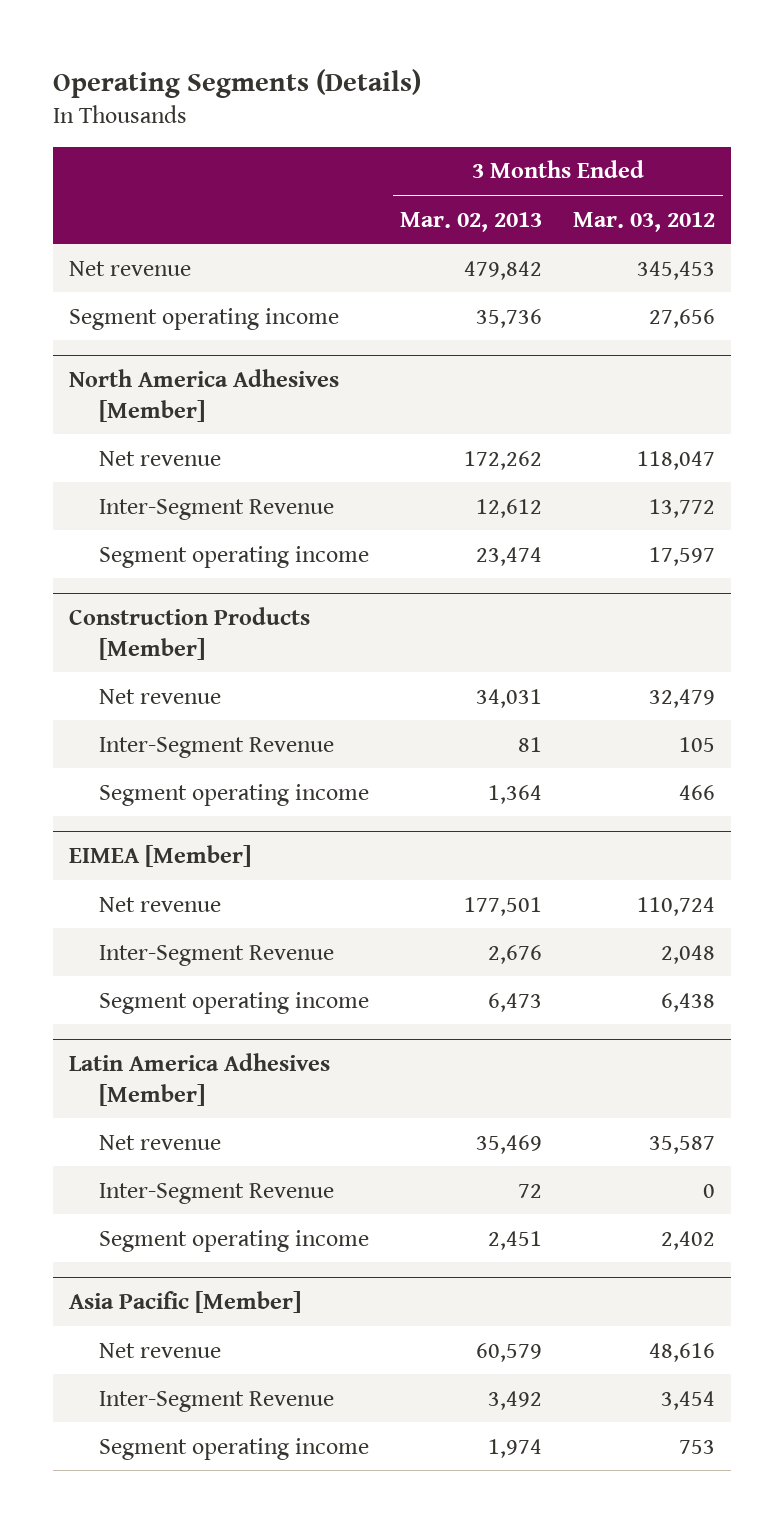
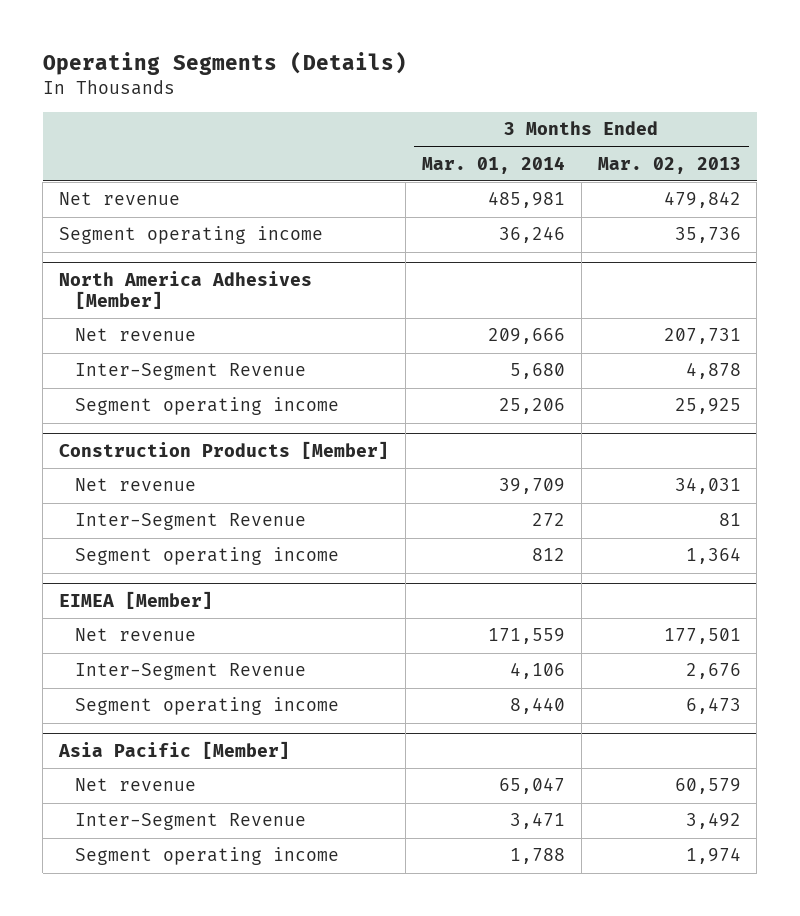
- | 3 Months Ended Mar. 02, 2013 | 3 Months Ended Mar. 03, 2012
+ | 3 Months Ended Mar. 01, 2014 | 3 Months Ended Mar. 02, 2013
@ North America Adhesives [Member]
- Net revenue | 172,262 | 118,047
- Inter-Segment Revenue | 12,612 | 13,772
- Segment operating income | 23,474 | 17,597
+ Net revenue | 209,666 | 207,731
+ Inter-Segment Revenue | 5,680 | 4,878
+ Segment operating income | 25,206 | 25,925
- Latin America Adhesives [Member]
- Net revenue | 35,469 | 35,587
- Inter-Segment Revenue | 72 | 0
- Segment operating income | 2,451 | 2,402

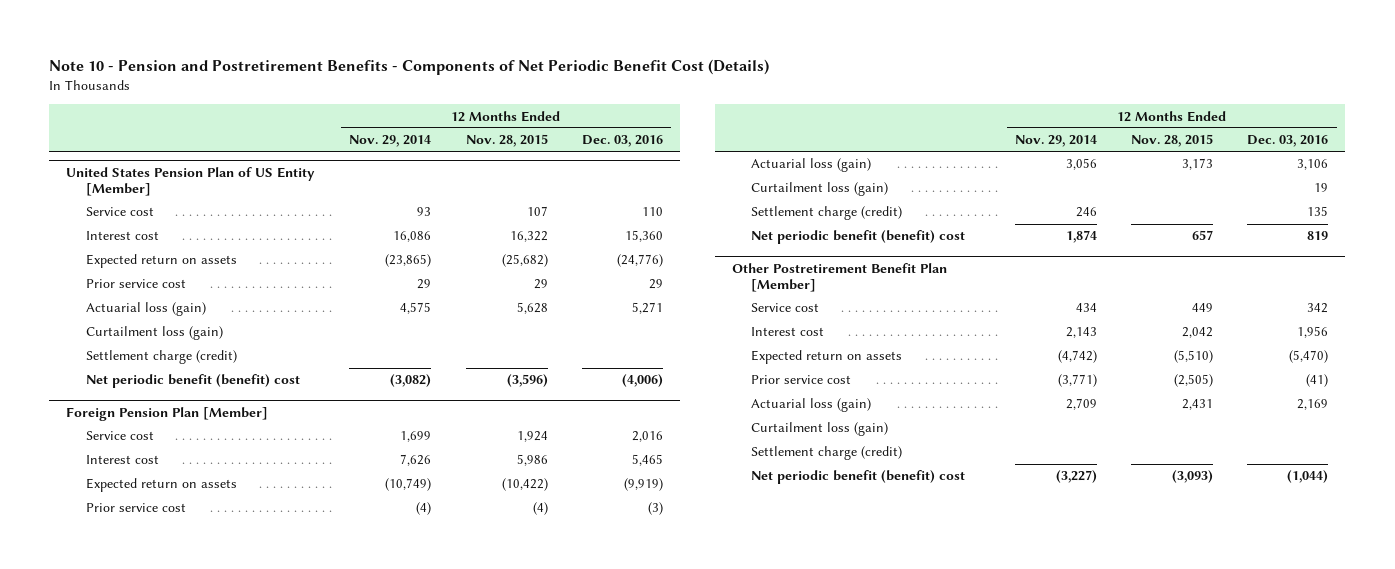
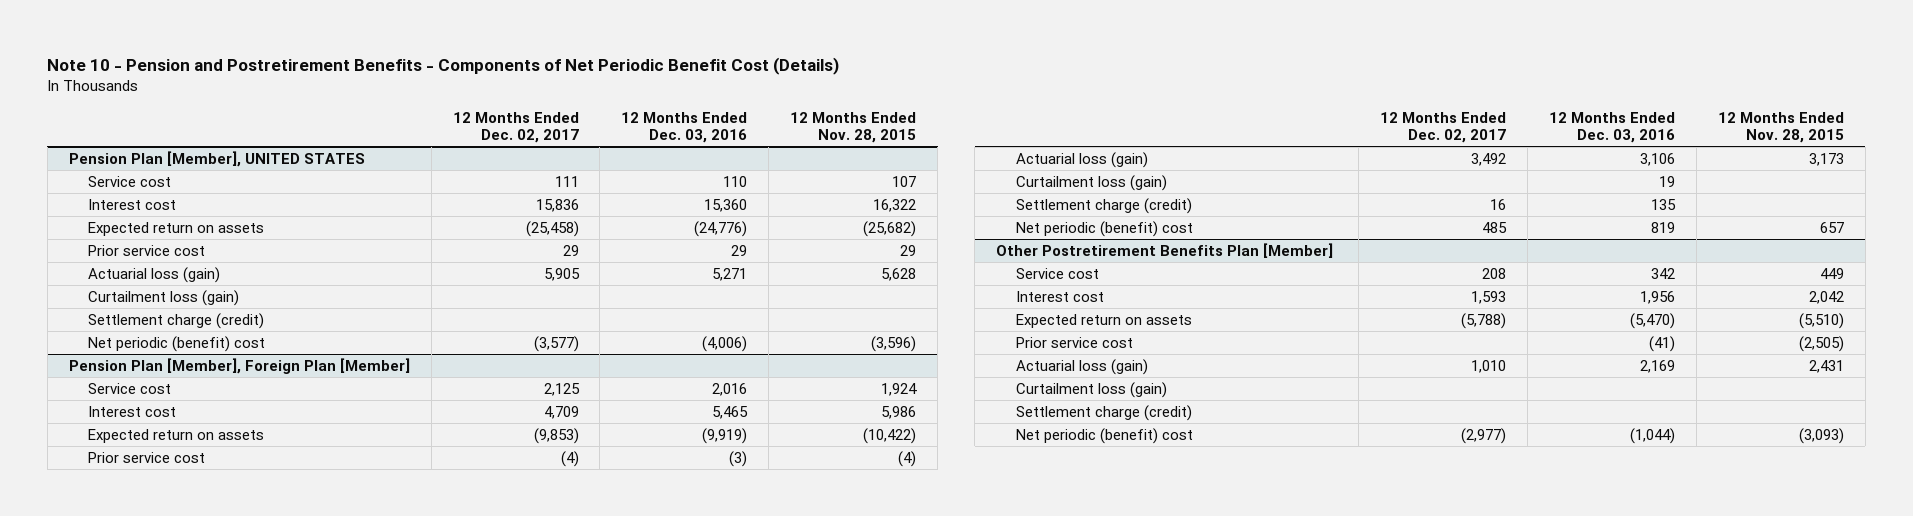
- | 12 Months Ended Nov. 29, 2014 | 12 Months Ended Nov. 28, 2015 | 12 Months Ended Dec. 03, 2016
+ | 12 Months Ended Dec. 02, 2017 | 12 Months Ended Dec. 03, 2016 | 12 Months Ended Nov. 28, 2015
- United States Pension Plan of US Entity [Member]
+ Pension Plan [Member], UNITED STATES
- Net periodic benefit (benefit) cost | (3,082) | (3,596) | (4,006)
- Foreign Pension Plan [Member]
+ Net periodic (benefit) cost | (3,577) | (4,006) | (3,596)
+ Pension Plan [Member], Foreign Plan [Member]
- Net periodic benefit (benefit) cost | 1,874 | 657 | 819
- Other Postretirement Benefit Plan [Member]
+ Net periodic (benefit) cost | 485 | 819 | 657
+ Other Postretirement Benefits Plan [Member]
- Net periodic benefit (benefit) cost | (3,227) | (3,093) | (1,044)
+ Net periodic (benefit) cost | (2,977) | (1,044) | (3,093)

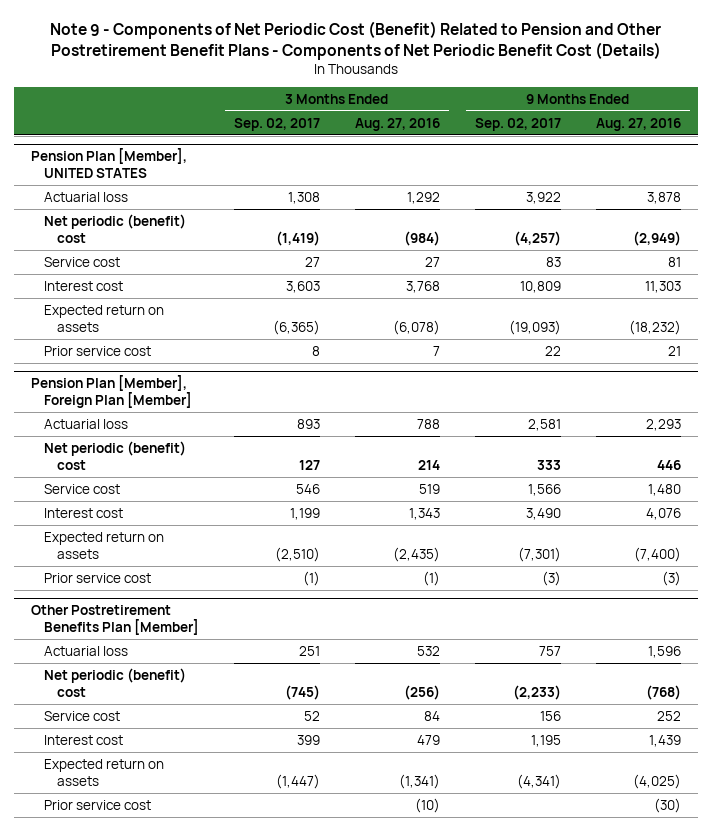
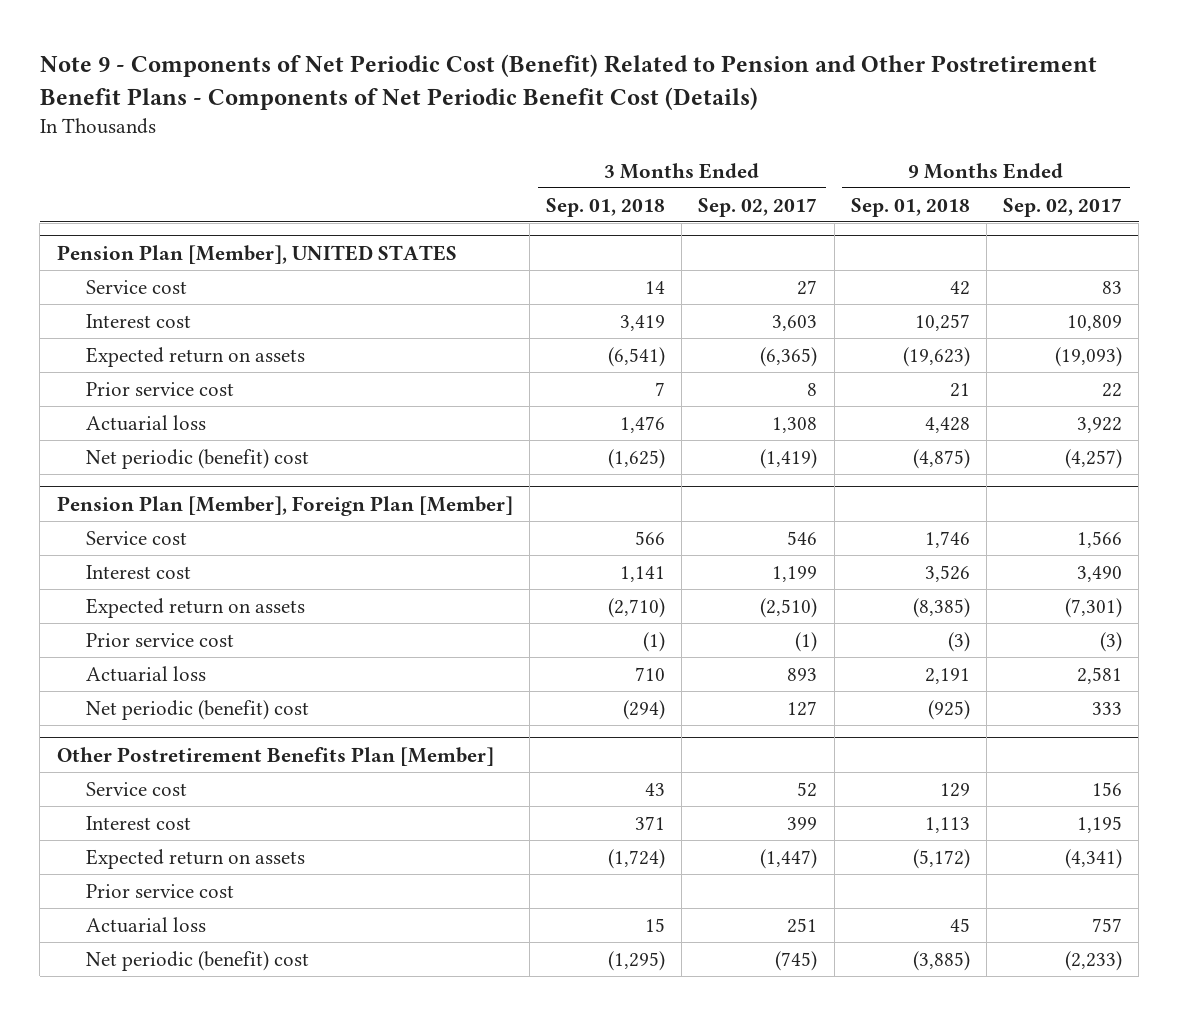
- | 3 Months Ended Sep. 02, 2017 | 3 Months Ended Aug. 27, 2016 | 9 Months Ended Sep. 02, 2017 | 9 Months Ended Aug. 27, 2016
+ | 3 Months Ended Sep. 01, 2018 | 3 Months Ended Sep. 02, 2017 | 9 Months Ended Sep. 01, 2018 | 9 Months Ended Sep. 02, 2017
@ Pension Plan [Member], UNITED STATES
moved down: Actuarial loss | 1,476 | 1,308 | 4,428 | 3,922
moved down: Net periodic (benefit) cost | (1,625) | (1,419) | (4,875) | (4,257)
@ Pension Plan [Member], Foreign Plan [Member]
moved down: Actuarial loss | 710 | 893 | 2,191 | 2,581
moved down: Net periodic (benefit) cost | (294) | 127 | (925) | 333
@ Other Postretirement Benefits Plan [Member]
moved down: Actuarial loss | 15 | 251 | 45 | 757
moved down: Net periodic (benefit) cost | (1,295) | (745) | (3,885) | (2,233)

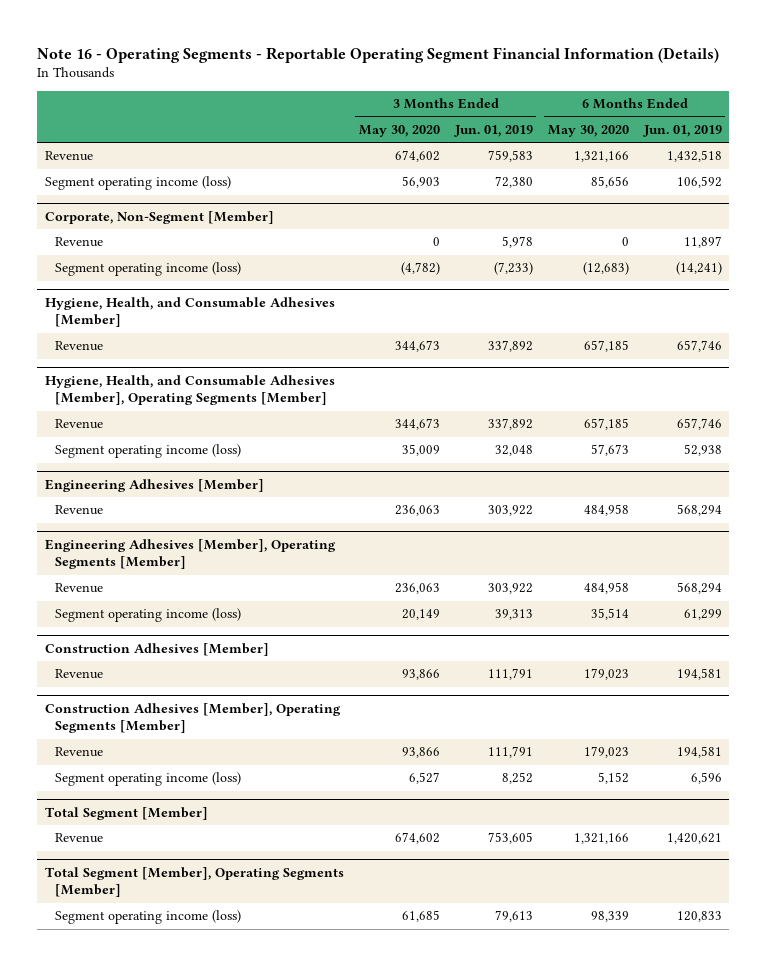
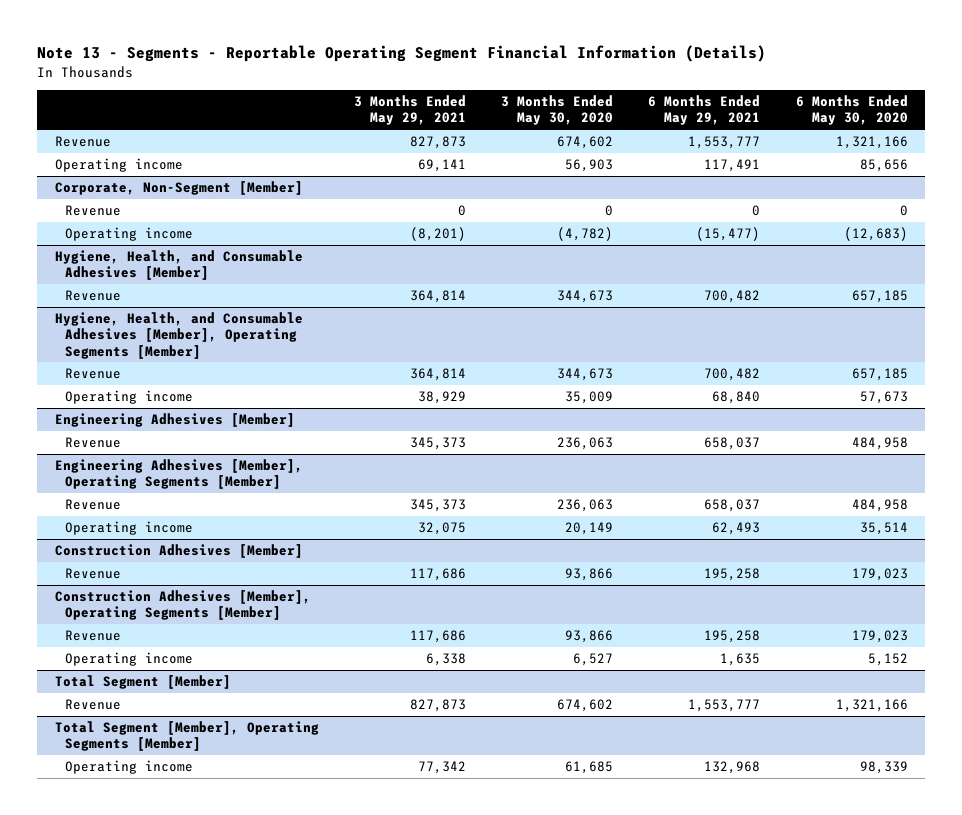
- Note 16 - Operating Segments - Reportable Operating Segment Financial Information (Details)
+ Note 13 - Segments - Reportable Operating Segment Financial Information (Details)
- | 3 Months Ended May 30, 2020 | 3 Months Ended Jun. 01, 2019 | 6 Months Ended May 30, 2020 | 6 Months Ended Jun. 01, 2019
+ | 3 Months Ended May 29, 2021 | 3 Months Ended May 30, 2020 | 6 Months Ended May 29, 2021 | 6 Months Ended May 30, 2020
- Segment operating income (loss) | 56,903 | 72,380 | 85,656 | 106,592
+ Operating income | 69,141 | 56,903 | 117,491 | 85,656
@ Corporate, Non-Segment [Member]
- Segment operating income (loss) | (4,782) | (7,233) | (12,683) | (14,241)
+ Operating income | (8,201) | (4,782) | (15,477) | (12,683)
@ Hygiene, Health, and Consumable Adhesives [Member], Operating Segments [Member]
- Segment operating income (loss) | 35,009 | 32,048 | 57,673 | 52,938
+ Operating income | 38,929 | 35,009 | 68,840 | 57,673
@ Engineering Adhesives [Member], Operating Segments [Member]
- Segment operating income (loss) | 20,149 | 39,313 | 35,514 | 61,299
+ Operating income | 32,075 | 20,149 | 62,493 | 35,514
@ Construction Adhesives [Member], Operating Segments [Member]
- Segment operating income (loss) | 6,527 | 8,252 | 5,152 | 6,596
+ Operating income | 6,338 | 6,527 | 1,635 | 5,152
@ Total Segment [Member], Operating Segments [Member]
- Segment operating income (loss) | 61,685 | 79,613 | 98,339 | 120,833
+ Operating income | 77,342 | 61,685 | 132,968 | 98,339

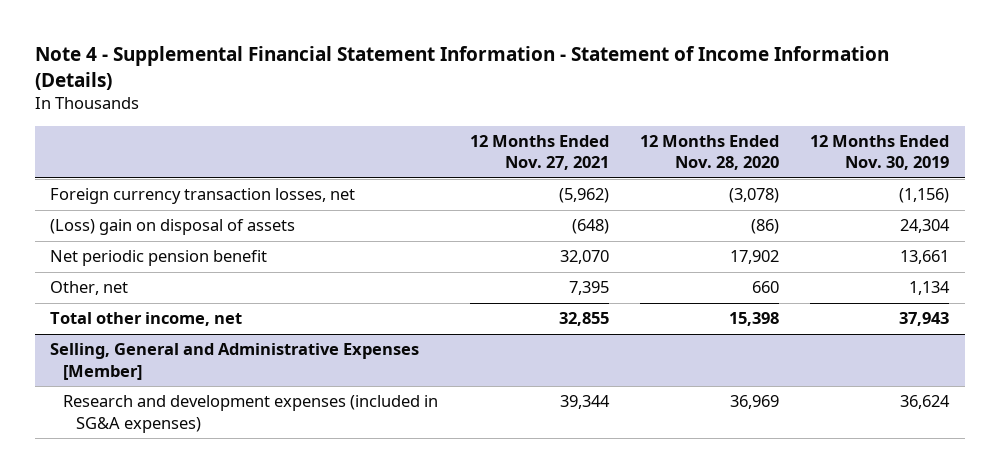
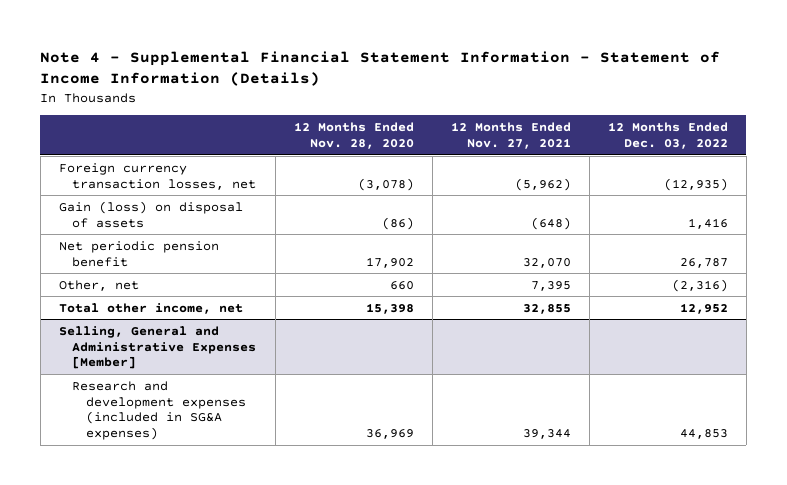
- | 12 Months Ended Nov. 27, 2021 | 12 Months Ended Nov. 28, 2020 | 12 Months Ended Nov. 30, 2019
+ | 12 Months Ended Nov. 28, 2020 | 12 Months Ended Nov. 27, 2021 | 12 Months Ended Dec. 03, 2022
- (Loss) gain on disposal of assets | (648) | (86) | 24,304
+ Gain (loss) on disposal of assets | (86) | (648) | 1,416

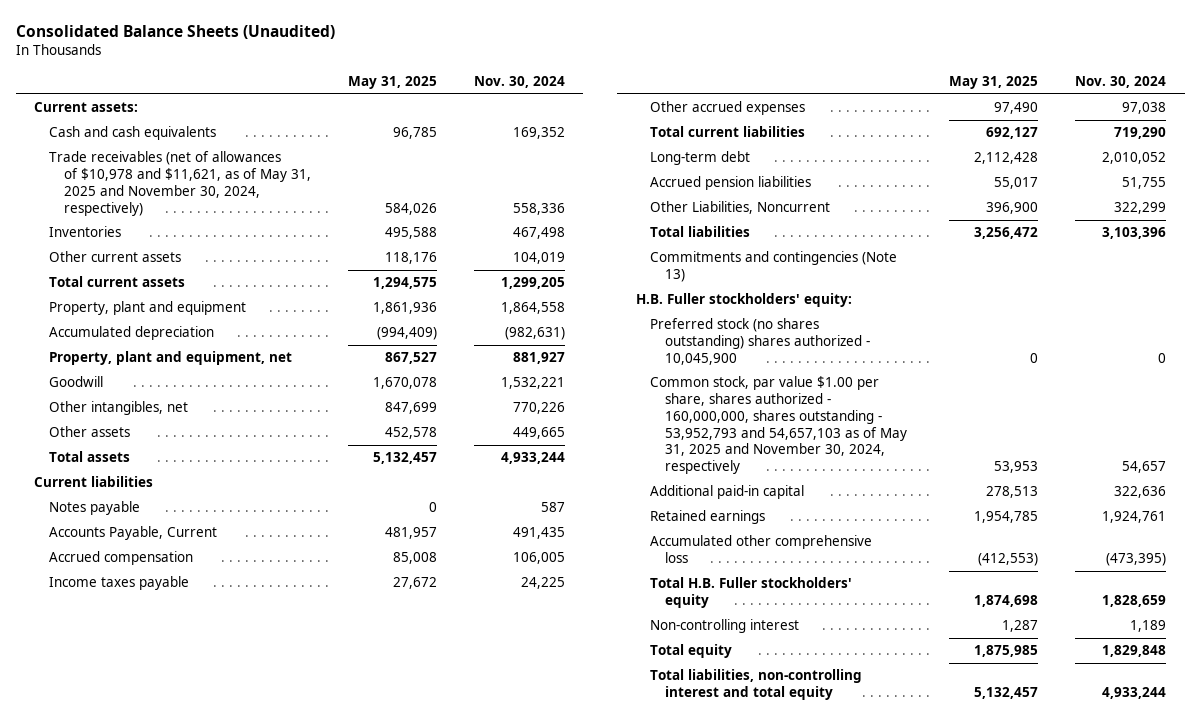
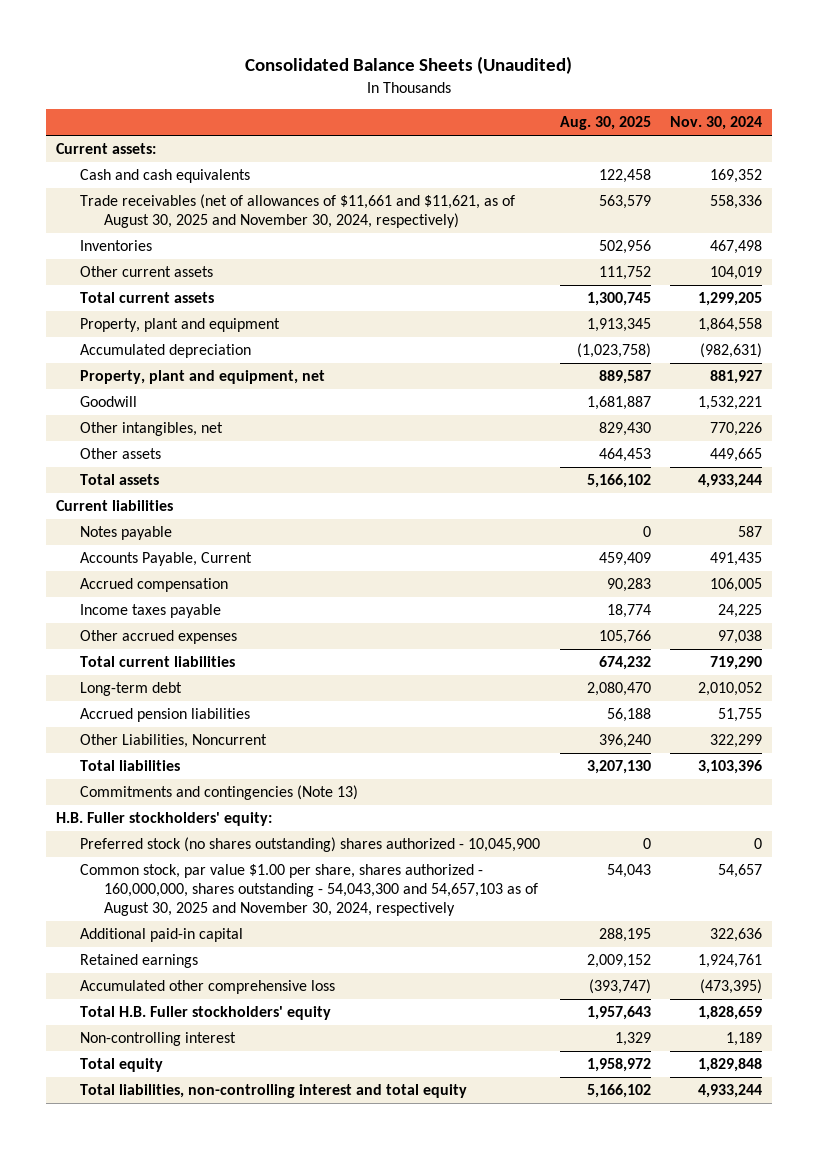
- | May 31, 2025 | Nov. 30, 2024
+ | Aug. 30, 2025 | Nov. 30, 2024
- Trade receivables (net of allowances of $10,978 and $11,621, as of May 31, 2025 and November 30, 2024, respectively) | 584,026 | 558,336
+ Trade receivables (net of allowances of $11,661 and $11,621, as of August 30, 2025 and November 30, 2024, respectively) | 563,579 | 558,336
- Common stock, par value $1.00 per share, shares authorized - 160,000,000, shares outstanding - 53,952,793 and 54,657,103 as of May 31, 2025 and November 30, 2024, respectively | 53,953 | 54,657
+ Common stock, par value $1.00 per share, shares authorized - 160,000,000, shares outstanding - 54,043,300 and 54,657,103 as of August 30, 2025 and November 30, 2024, respectively | 54,043 | 54,657

